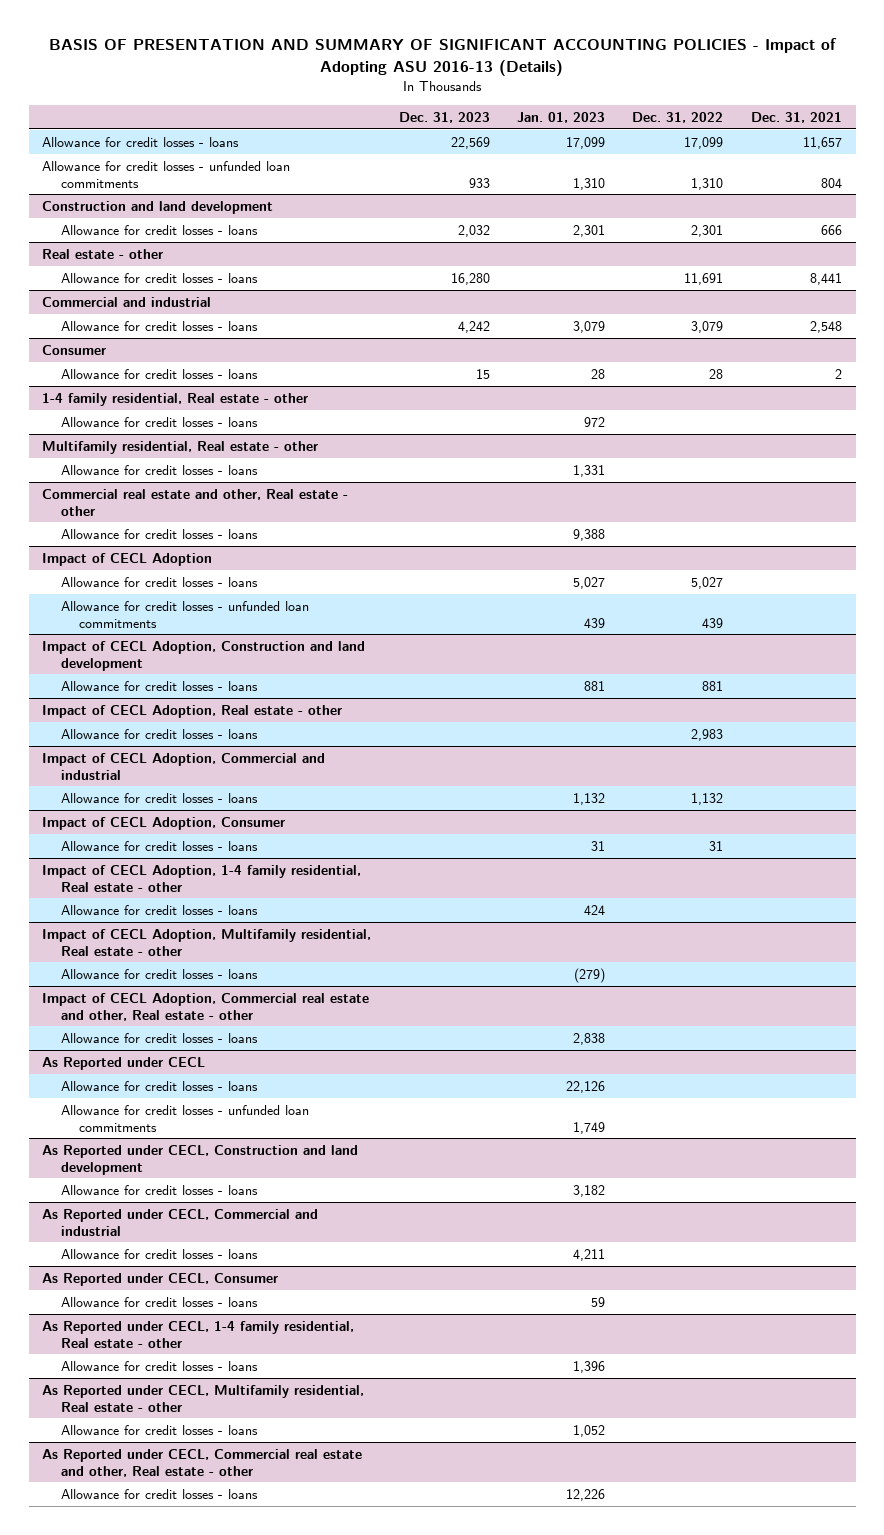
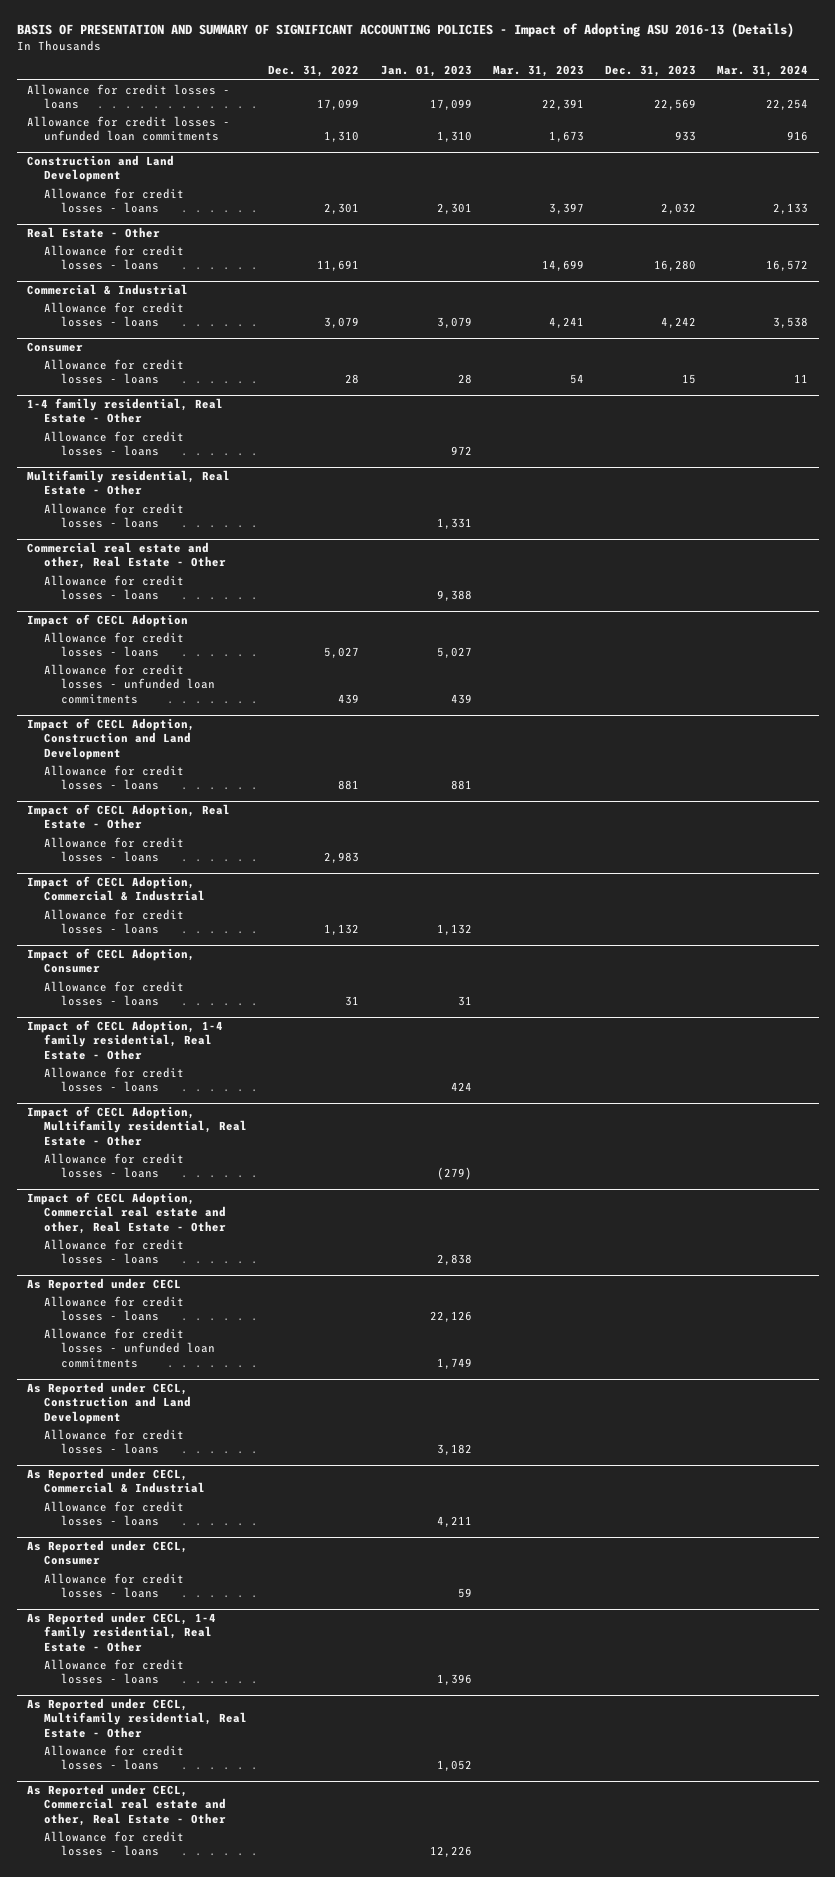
- | Dec. 31, 2023 | Jan. 01, 2023 | Dec. 31, 2022 | Dec. 31, 2021
+ | Dec. 31, 2022 | Jan. 01, 2023 | Mar. 31, 2023 | Dec. 31, 2023 | Mar. 31, 2024
- Construction and land development
+ Construction and Land Development
- Real estate - other
+ Real Estate - Other
- Commercial and industrial
+ Commercial & Industrial
- 1-4 family residential, Real estate - other
+ 1-4 family residential, Real Estate - Other
- Multifamily residential, Real estate - other
+ Multifamily residential, Real Estate - Other
- Commercial real estate and other, Real estate - other
+ Commercial real estate and other, Real Estate - Other
- Impact of CECL Adoption, Construction and land development
+ Impact of CECL Adoption, Construction and Land Development
- Impact of CECL Adoption, Real estate - other
+ Impact of CECL Adoption, Real Estate - Other
- Impact of CECL Adoption, Commercial and industrial
+ Impact of CECL Adoption, Commercial & Industrial
- Impact of CECL Adoption, 1-4 family residential, Real estate - other
+ Impact of CECL Adoption, 1-4 family residential, Real Estate - Other
- Impact of CECL Adoption, Multifamily residential, Real estate - other
+ Impact of CECL Adoption, Multifamily residential, Real Estate - Other
- Impact of CECL Adoption, Commercial real estate and other, Real estate - other
+ Impact of CECL Adoption, Commercial real estate and other, Real Estate - Other
- As Reported under CECL, Construction and land development
+ As Reported under CECL, Construction and Land Development
- As Reported under CECL, Commercial and industrial
+ As Reported under CECL, Commercial & Industrial
- As Reported under CECL, 1-4 family residential, Real estate - other
+ As Reported under CECL, 1-4 family residential, Real Estate - Other
- As Reported under CECL, Multifamily residential, Real estate - other
+ As Reported under CECL, Multifamily residential, Real Estate - Other
- As Reported under CECL, Commercial real estate and other, Real estate - other
+ As Reported under CECL, Commercial real estate and other, Real Estate - Other

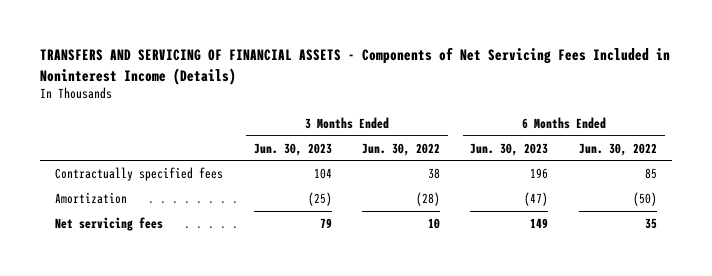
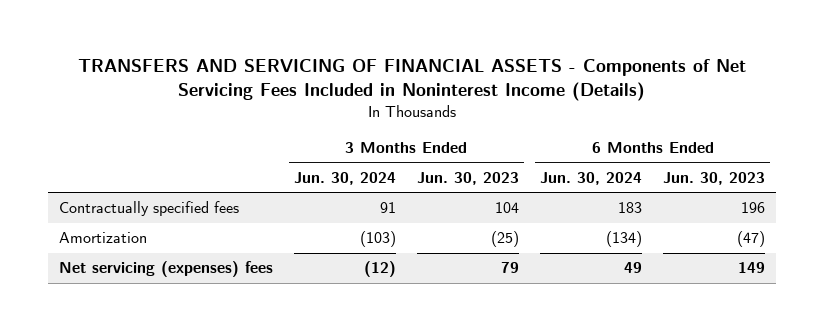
- | 3 Months Ended Jun. 30, 2023 | 3 Months Ended Jun. 30, 2022 | 6 Months Ended Jun. 30, 2023 | 6 Months Ended Jun. 30, 2022
+ | 3 Months Ended Jun. 30, 2024 | 3 Months Ended Jun. 30, 2023 | 6 Months Ended Jun. 30, 2024 | 6 Months Ended Jun. 30, 2023
- Net servicing fees | 79 | 10 | 149 | 35
+ Net servicing (expenses) fees | (12) | 79 | 49 | 149

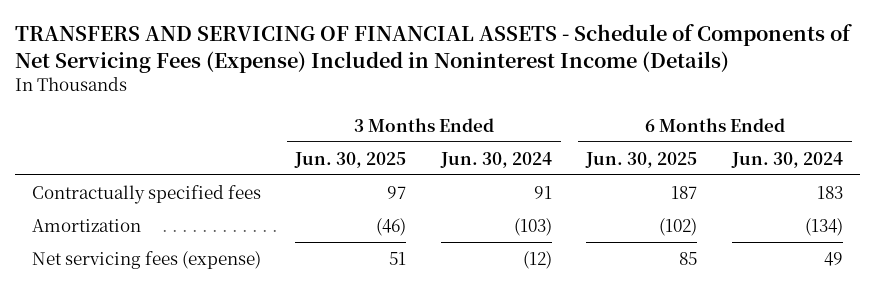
- TRANSFERS AND SERVICING OF FINANCIAL ASSETS - Components of Net Servicing Fees Included in Noninterest Income (Details)
+ TRANSFERS AND SERVICING OF FINANCIAL ASSETS - Schedule of Components of Net Servicing Fees (Expense) Included in Noninterest Income (Details)
- | 3 Months Ended Jun. 30, 2024 | 3 Months Ended Jun. 30, 2023 | 6 Months Ended Jun. 30, 2024 | 6 Months Ended Jun. 30, 2023
+ | 3 Months Ended Jun. 30, 2025 | 3 Months Ended Jun. 30, 2024 | 6 Months Ended Jun. 30, 2025 | 6 Months Ended Jun. 30, 2024
- Net servicing (expenses) fees | (12) | 79 | 49 | 149
+ Net servicing fees (expense) | 51 | (12) | 85 | 49

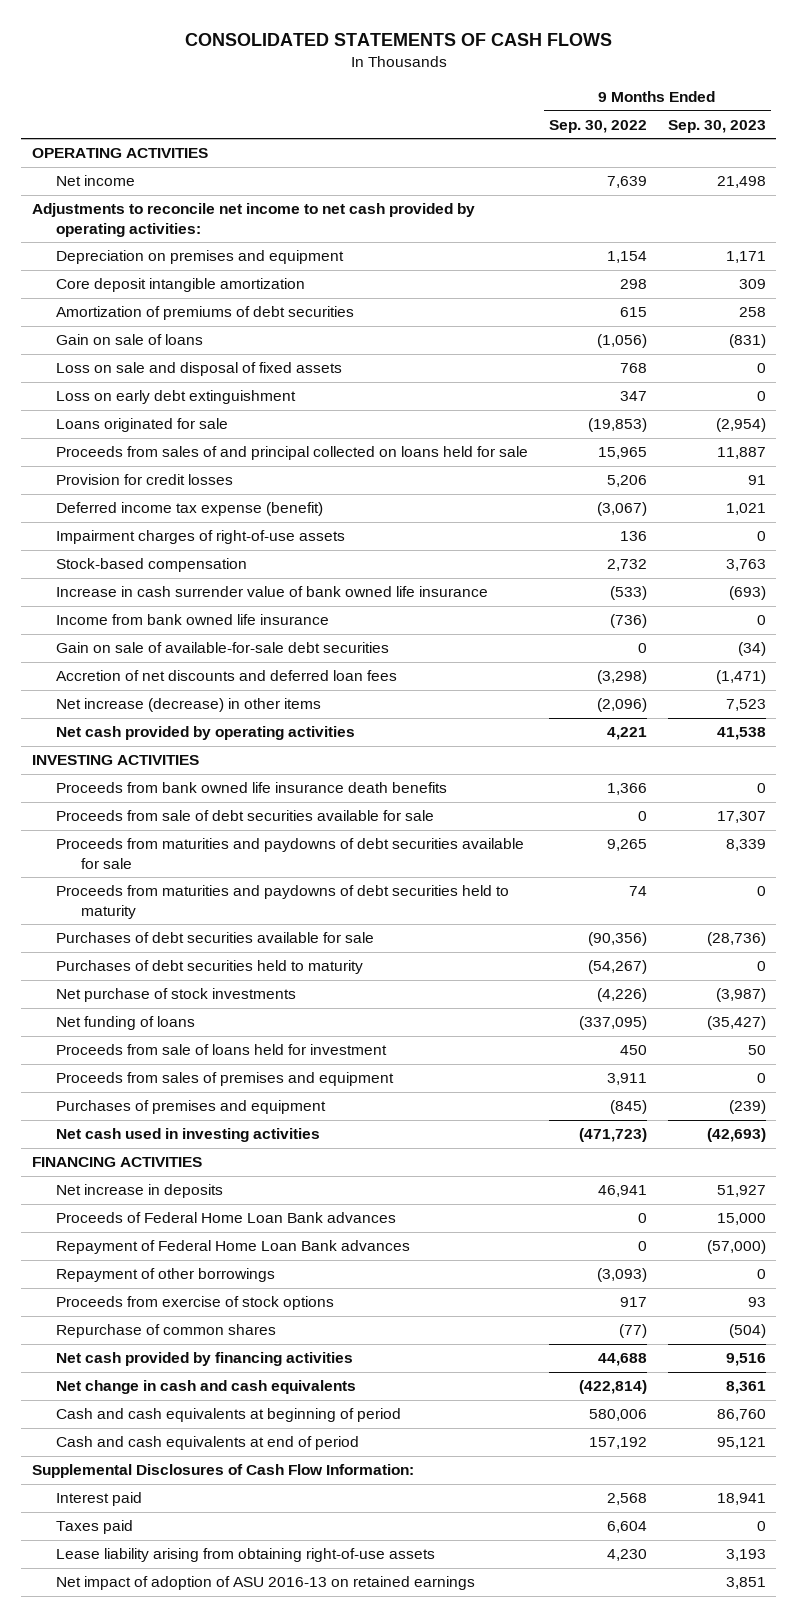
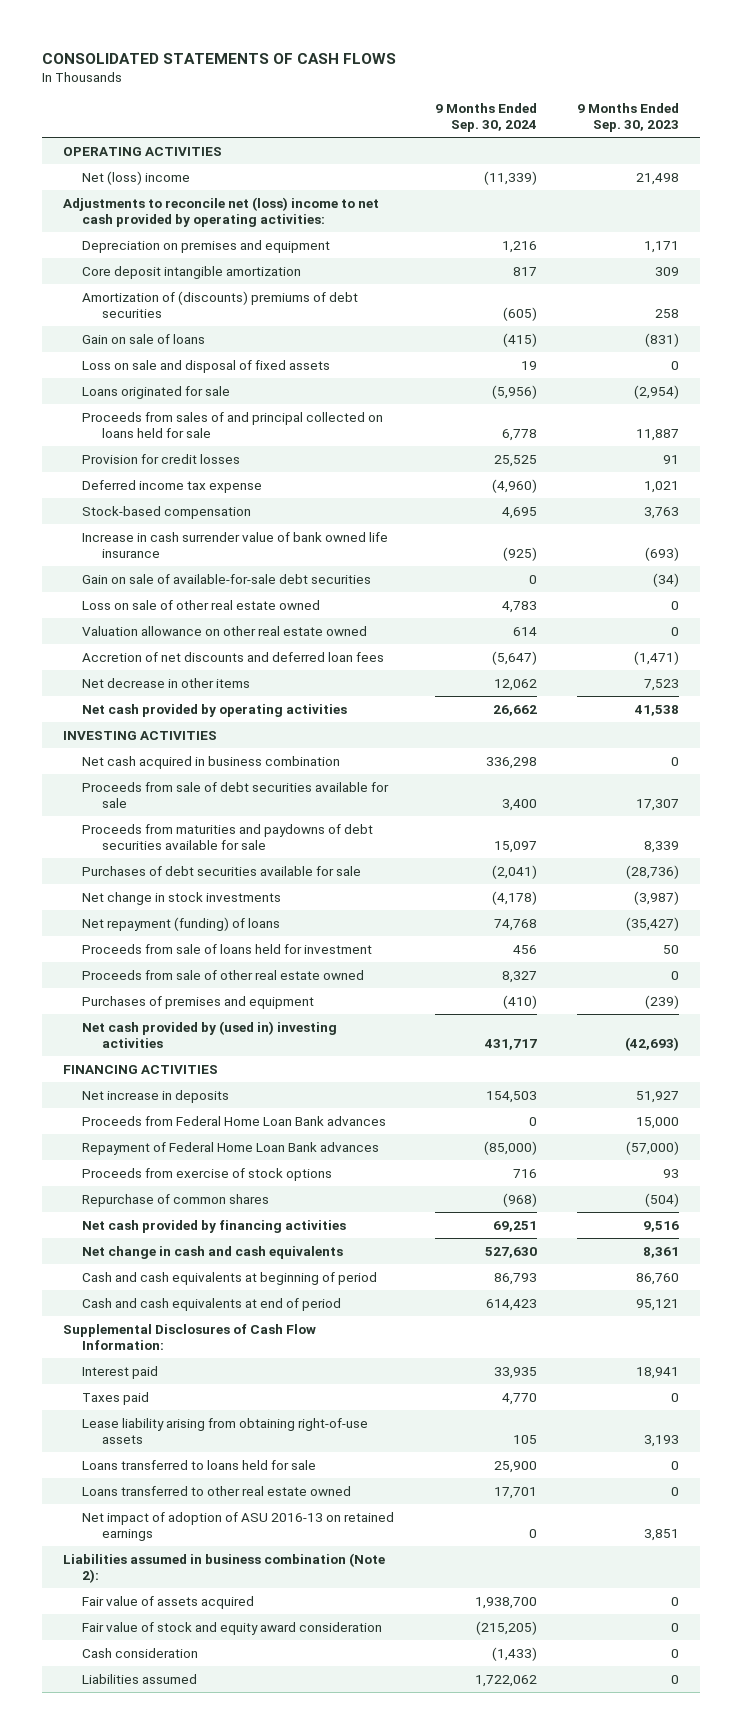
- | 9 Months Ended Sep. 30, 2022 | 9 Months Ended Sep. 30, 2023
+ | 9 Months Ended Sep. 30, 2024 | 9 Months Ended Sep. 30, 2023
- Net income | 7,639 | 21,498
- Adjustments to reconcile net income to net cash provided by operating activities:
+ Net (loss) income | (11,339) | 21,498
+ Adjustments to reconcile net (loss) income to net cash provided by operating activities:
- Amortization of premiums of debt securities | 615 | 258
+ Amortization of (discounts) premiums of debt securities | (605) | 258
- Loss on early debt extinguishment | 347 | 0
- Deferred income tax expense (benefit) | (3,067) | 1,021
- Impairment charges of right-of-use assets | 136 | 0
+ Deferred income tax expense | (4,960) | 1,021
- Income from bank owned life insurance | (736) | 0
+ Loss on sale of other real estate owned | 4,783 | 0
+ Valuation allowance on other real estate owned | 614 | 0
- Net increase (decrease) in other items | (2,096) | 7,523
+ Net decrease in other items | 12,062 | 7,523
- Proceeds from bank owned life insurance death benefits | 1,366 | 0
+ Net cash acquired in business combination | 336,298 | 0
- Proceeds from maturities and paydowns of debt securities held to maturity | 74 | 0
- Purchases of debt securities held to maturity | (54,267) | 0
- Net purchase of stock investments | (4,226) | (3,987)
- Net funding of loans | (337,095) | (35,427)
+ Net change in stock investments | (4,178) | (3,987)
+ Net repayment (funding) of loans | 74,768 | (35,427)
- Proceeds from sales of premises and equipment | 3,911 | 0
+ Proceeds from sale of other real estate owned | 8,327 | 0
- Net cash used in investing activities | (471,723) | (42,693)
+ Net cash provided by (used in) investing activities | 431,717 | (42,693)
- Proceeds of Federal Home Loan Bank advances | 0 | 15,000
+ Proceeds from Federal Home Loan Bank advances | 0 | 15,000
- Repayment of other borrowings | (3,093) | 0
+ Loans transferred to loans held for sale | 25,900 | 0
+ Loans transferred to other real estate owned | 17,701 | 0
+ Liabilities assumed in business combination (Note 2):
+ Fair value of assets acquired | 1,938,700 | 0
+ Fair value of stock and equity award consideration | (215,205) | 0
+ Cash consideration | (1,433) | 0
+ Liabilities assumed | 1,722,062 | 0

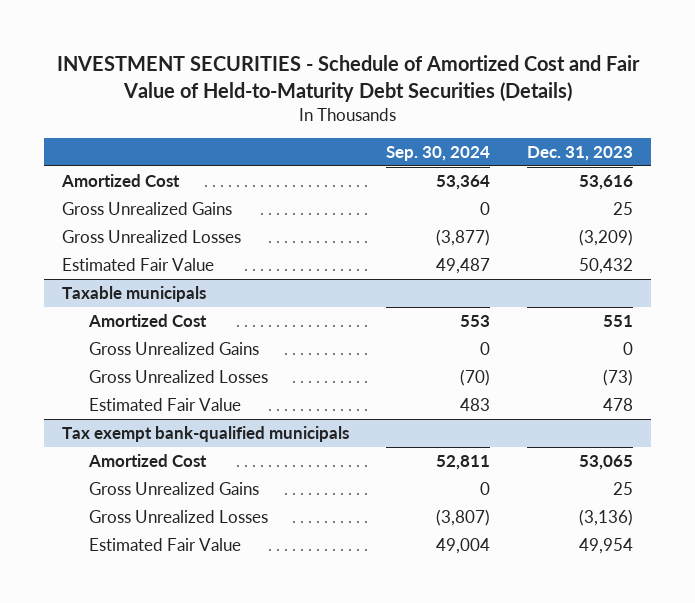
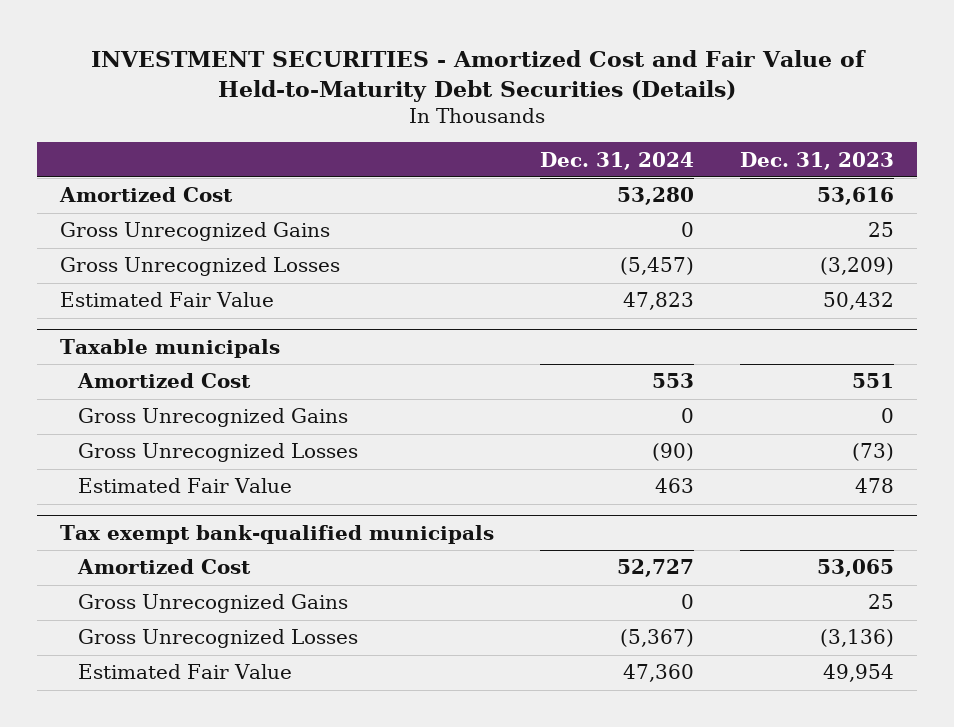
- INVESTMENT SECURITIES - Schedule of Amortized Cost and Fair Value of Held-to-Maturity Debt Securities (Details)
+ INVESTMENT SECURITIES - Amortized Cost and Fair Value of Held-to-Maturity Debt Securities (Details)
- | Sep. 30, 2024 | Dec. 31, 2023
+ | Dec. 31, 2024 | Dec. 31, 2023
- Gross Unrealized Gains | 0 | 25
- Gross Unrealized Losses | (3,877) | (3,209)
+ Gross Unrecognized Gains | 0 | 25
+ Gross Unrecognized Losses | (5,457) | (3,209)
@ Taxable municipals
- Gross Unrealized Gains | 0 | 0
- Gross Unrealized Losses | (70) | (73)
+ Gross Unrecognized Gains | 0 | 0
+ Gross Unrecognized Losses | (90) | (73)
@ Tax exempt bank-qualified municipals
- Gross Unrealized Gains | 0 | 25
- Gross Unrealized Losses | (3,807) | (3,136)
+ Gross Unrecognized Gains | 0 | 25
+ Gross Unrecognized Losses | (5,367) | (3,136)

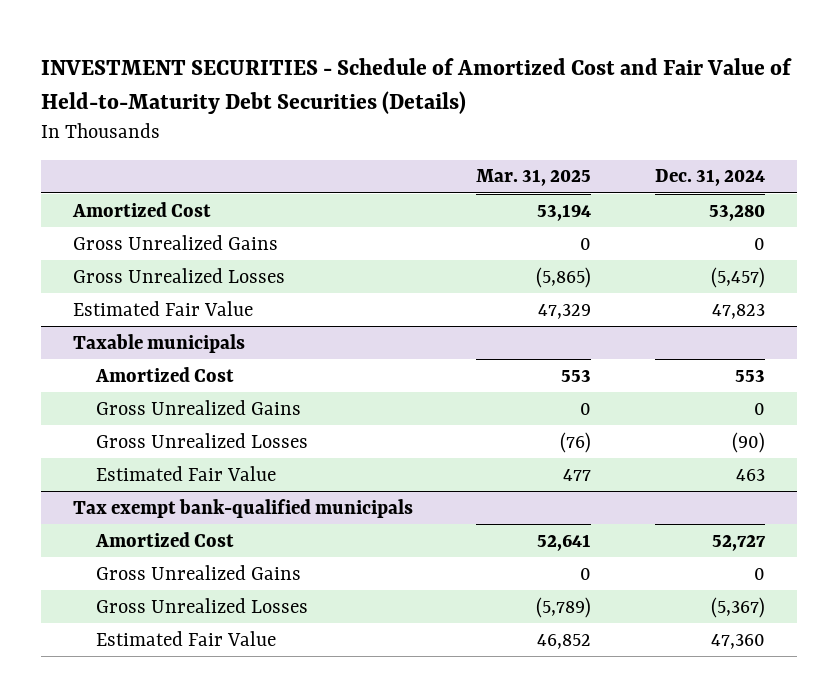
- INVESTMENT SECURITIES - Amortized Cost and Fair Value of Held-to-Maturity Debt Securities (Details)
+ INVESTMENT SECURITIES - Schedule of Amortized Cost and Fair Value of Held-to-Maturity Debt Securities (Details)
- | Dec. 31, 2024 | Dec. 31, 2023
+ | Mar. 31, 2025 | Dec. 31, 2024
- Gross Unrecognized Gains | 0 | 25
- Gross Unrecognized Losses | (5,457) | (3,209)
+ Gross Unrealized Gains | 0 | 0
+ Gross Unrealized Losses | (5,865) | (5,457)
@ Taxable municipals
- Gross Unrecognized Gains | 0 | 0
- Gross Unrecognized Losses | (90) | (73)
+ Gross Unrealized Gains | 0 | 0
+ Gross Unrealized Losses | (76) | (90)
@ Tax exempt bank-qualified municipals
- Gross Unrecognized Gains | 0 | 25
- Gross Unrecognized Losses | (5,367) | (3,136)
+ Gross Unrealized Gains | 0 | 0
+ Gross Unrealized Losses | (5,789) | (5,367)

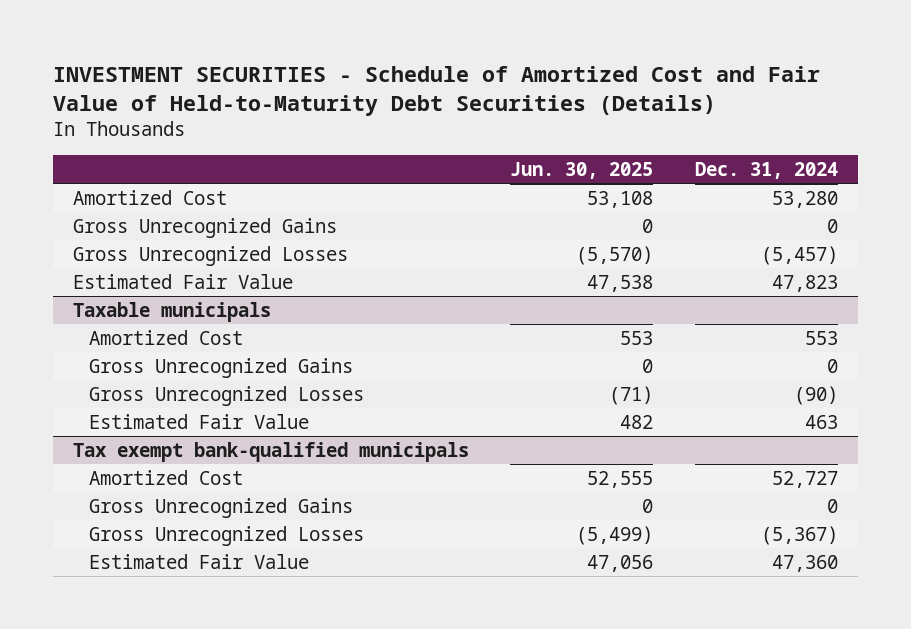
- | Mar. 31, 2025 | Dec. 31, 2024
+ | Jun. 30, 2025 | Dec. 31, 2024
- Gross Unrealized Gains | 0 | 0
- Gross Unrealized Losses | (5,865) | (5,457)
+ Gross Unrecognized Gains | 0 | 0
+ Gross Unrecognized Losses | (5,570) | (5,457)
@ Taxable municipals
- Gross Unrealized Gains | 0 | 0
- Gross Unrealized Losses | (76) | (90)
+ Gross Unrecognized Gains | 0 | 0
+ Gross Unrecognized Losses | (71) | (90)
@ Tax exempt bank-qualified municipals
- Gross Unrealized Gains | 0 | 0
- Gross Unrealized Losses | (5,789) | (5,367)
+ Gross Unrecognized Gains | 0 | 0
+ Gross Unrecognized Losses | (5,499) | (5,367)

